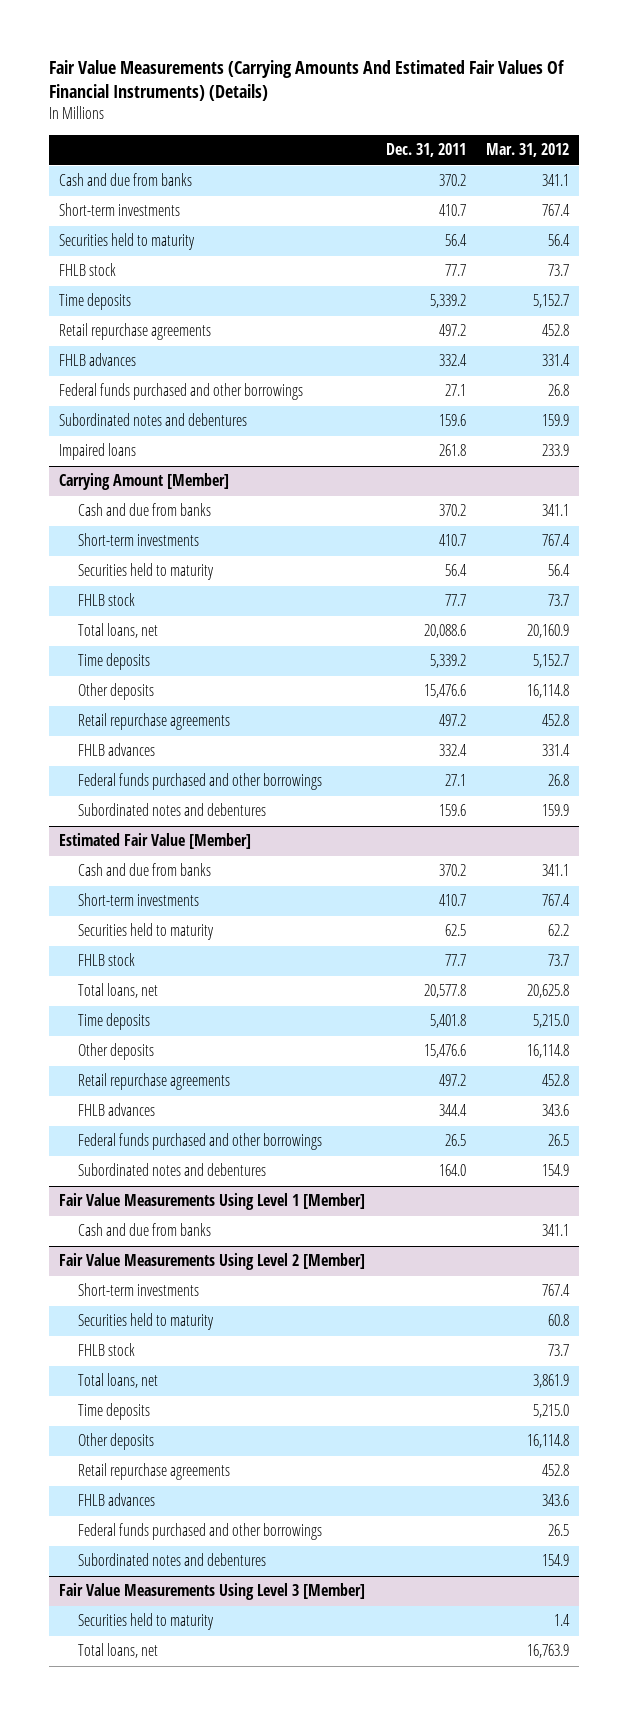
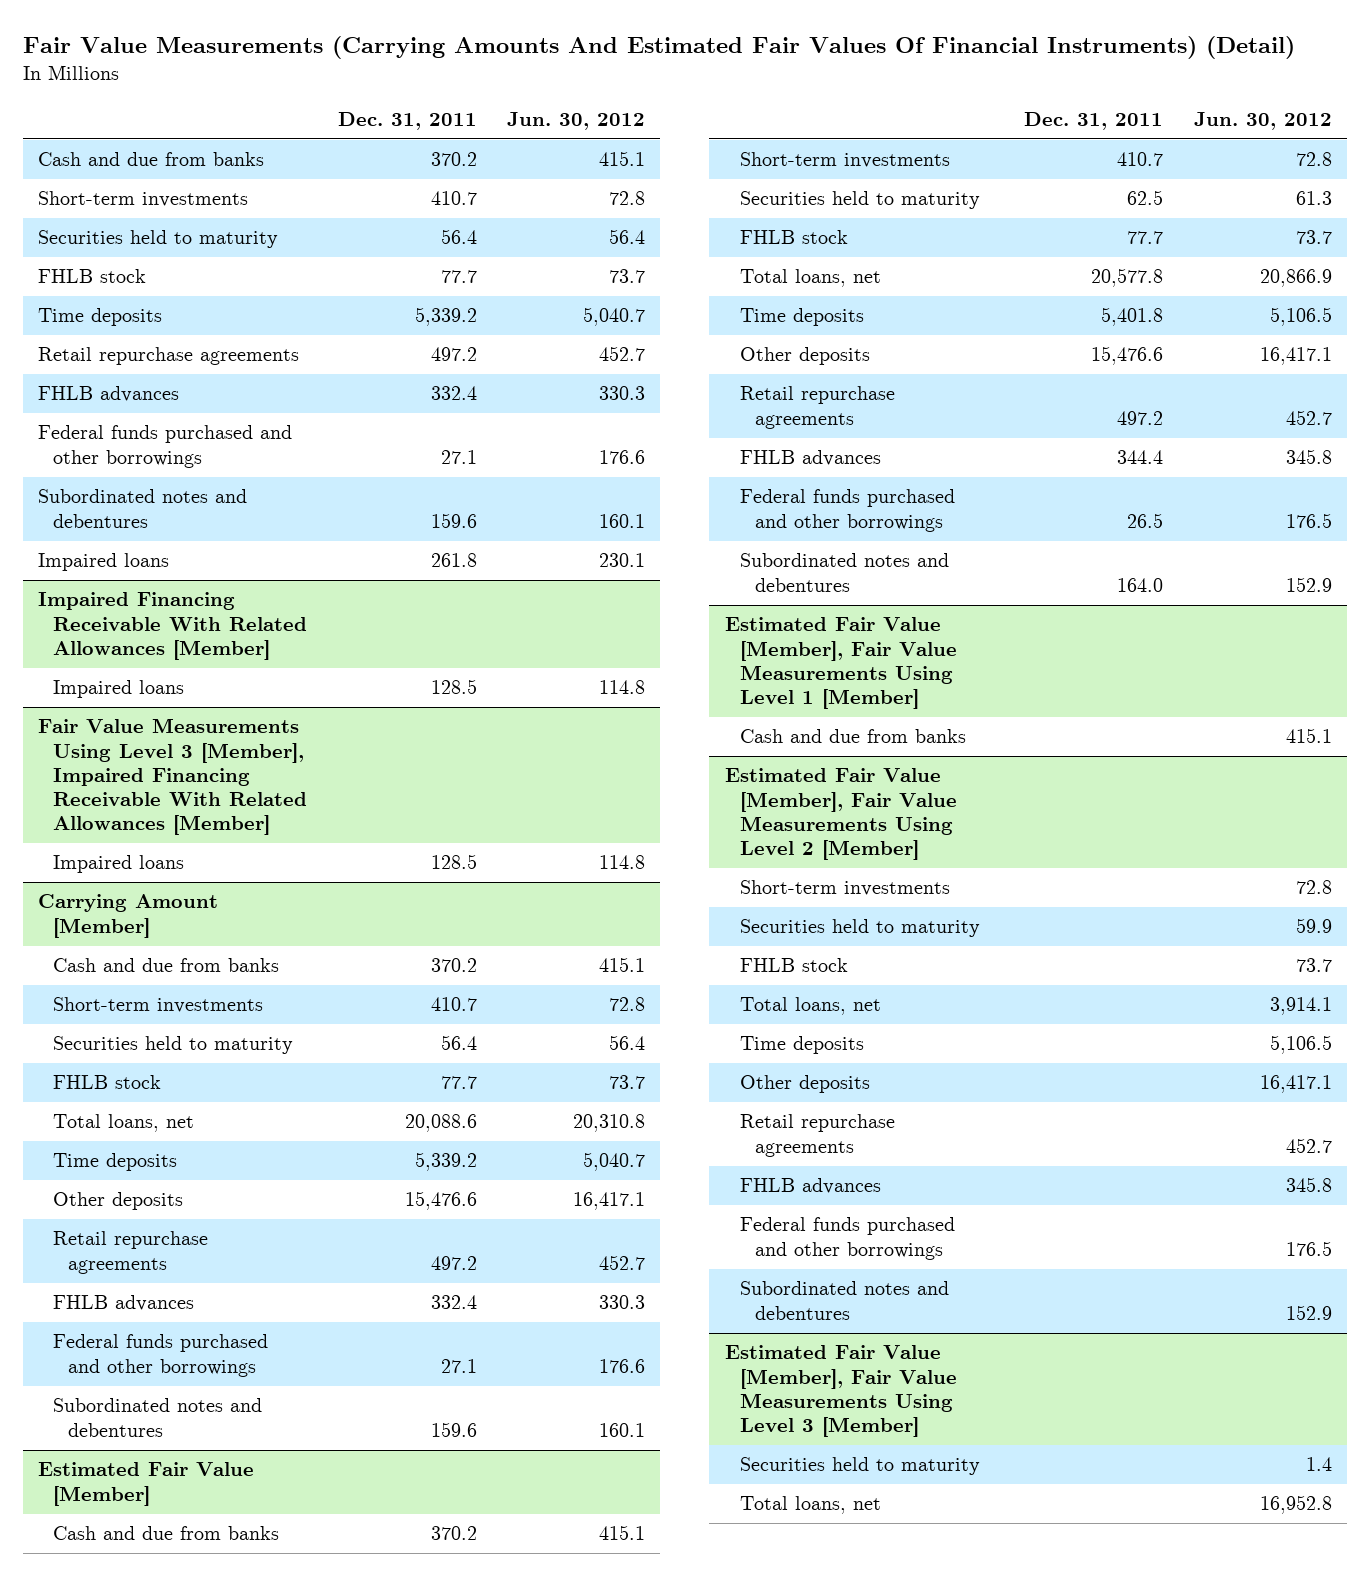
- Fair Value Measurements (Carrying Amounts And Estimated Fair Values Of Financial Instruments) (Details)
+ Fair Value Measurements (Carrying Amounts And Estimated Fair Values Of Financial Instruments) (Detail)
- | Dec. 31, 2011 | Mar. 31, 2012
+ | Dec. 31, 2011 | Jun. 30, 2012
+ Impaired Financing Receivable With Related Allowances [Member]
+ Impaired loans | 128.5 | 114.8
+ Fair Value Measurements Using Level 3 [Member], Impaired Financing Receivable With Related Allowances [Member]
+ Impaired loans | 128.5 | 114.8
- Fair Value Measurements Using Level 1 [Member]
+ Estimated Fair Value [Member], Fair Value Measurements Using Level 1 [Member]
- Fair Value Measurements Using Level 2 [Member]
+ Estimated Fair Value [Member], Fair Value Measurements Using Level 2 [Member]
- Fair Value Measurements Using Level 3 [Member]
+ Estimated Fair Value [Member], Fair Value Measurements Using Level 3 [Member]

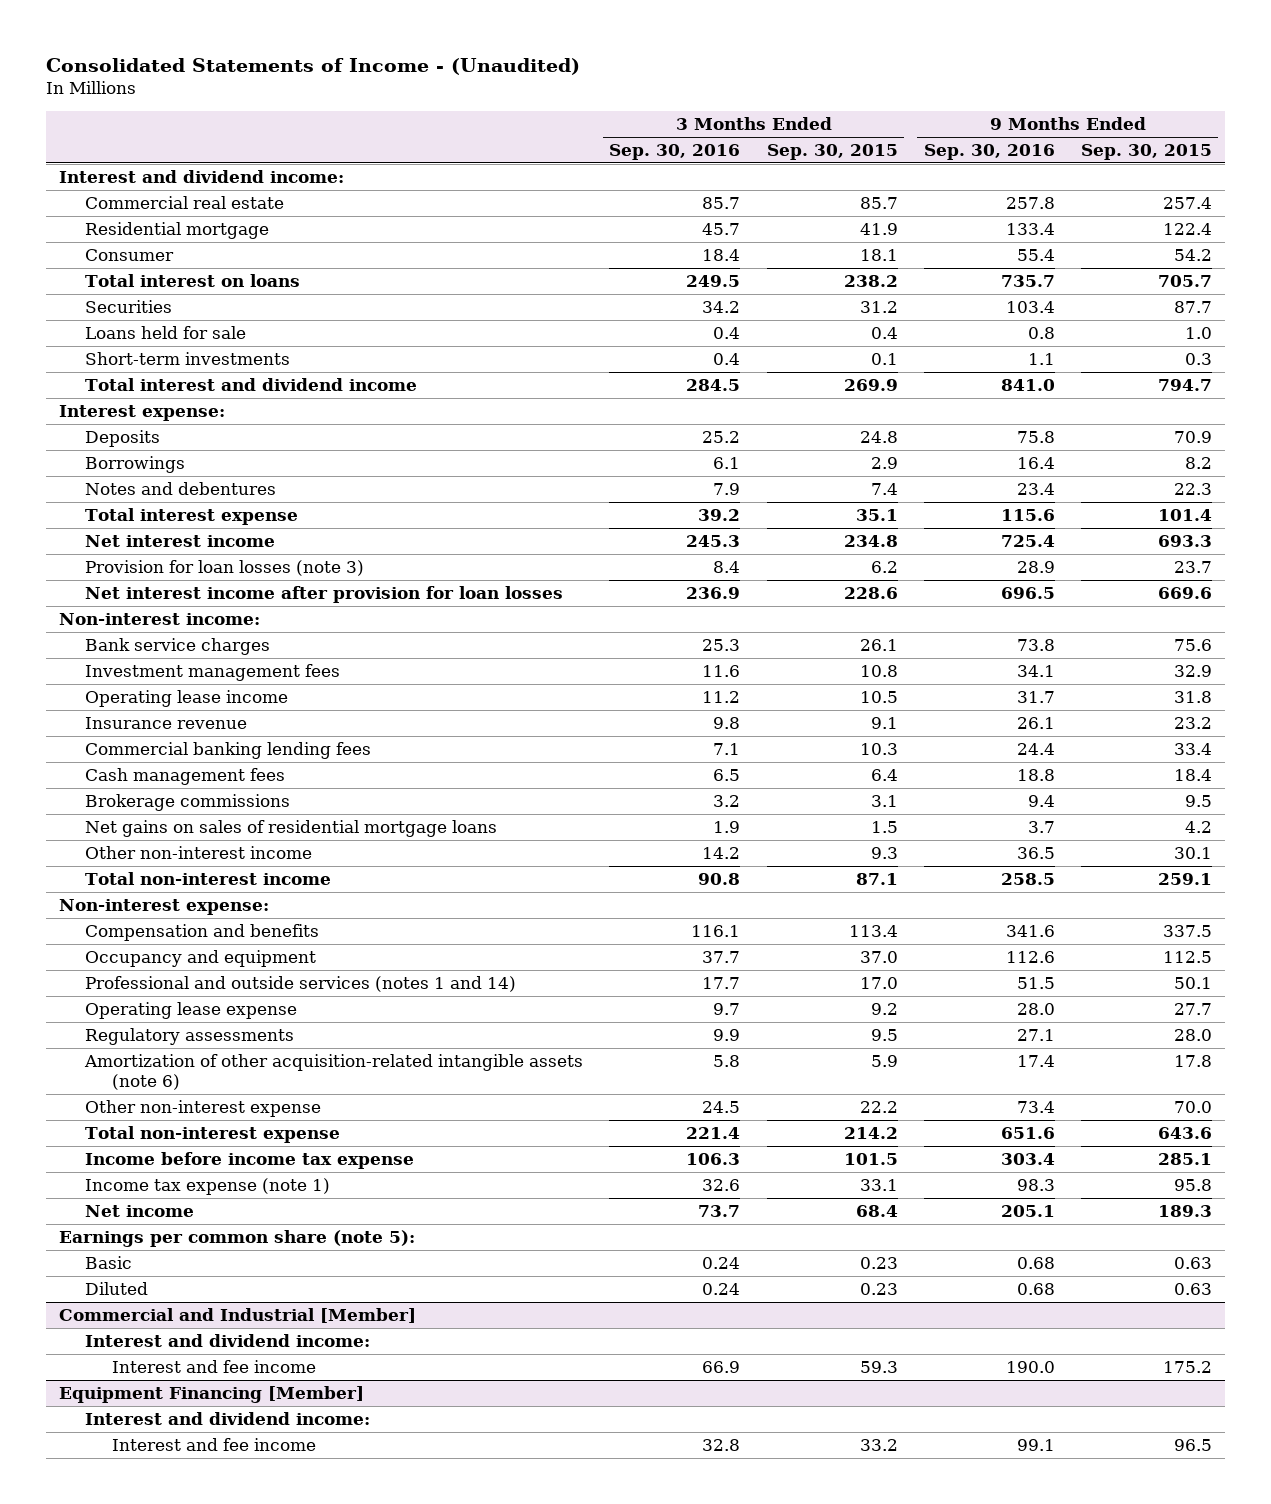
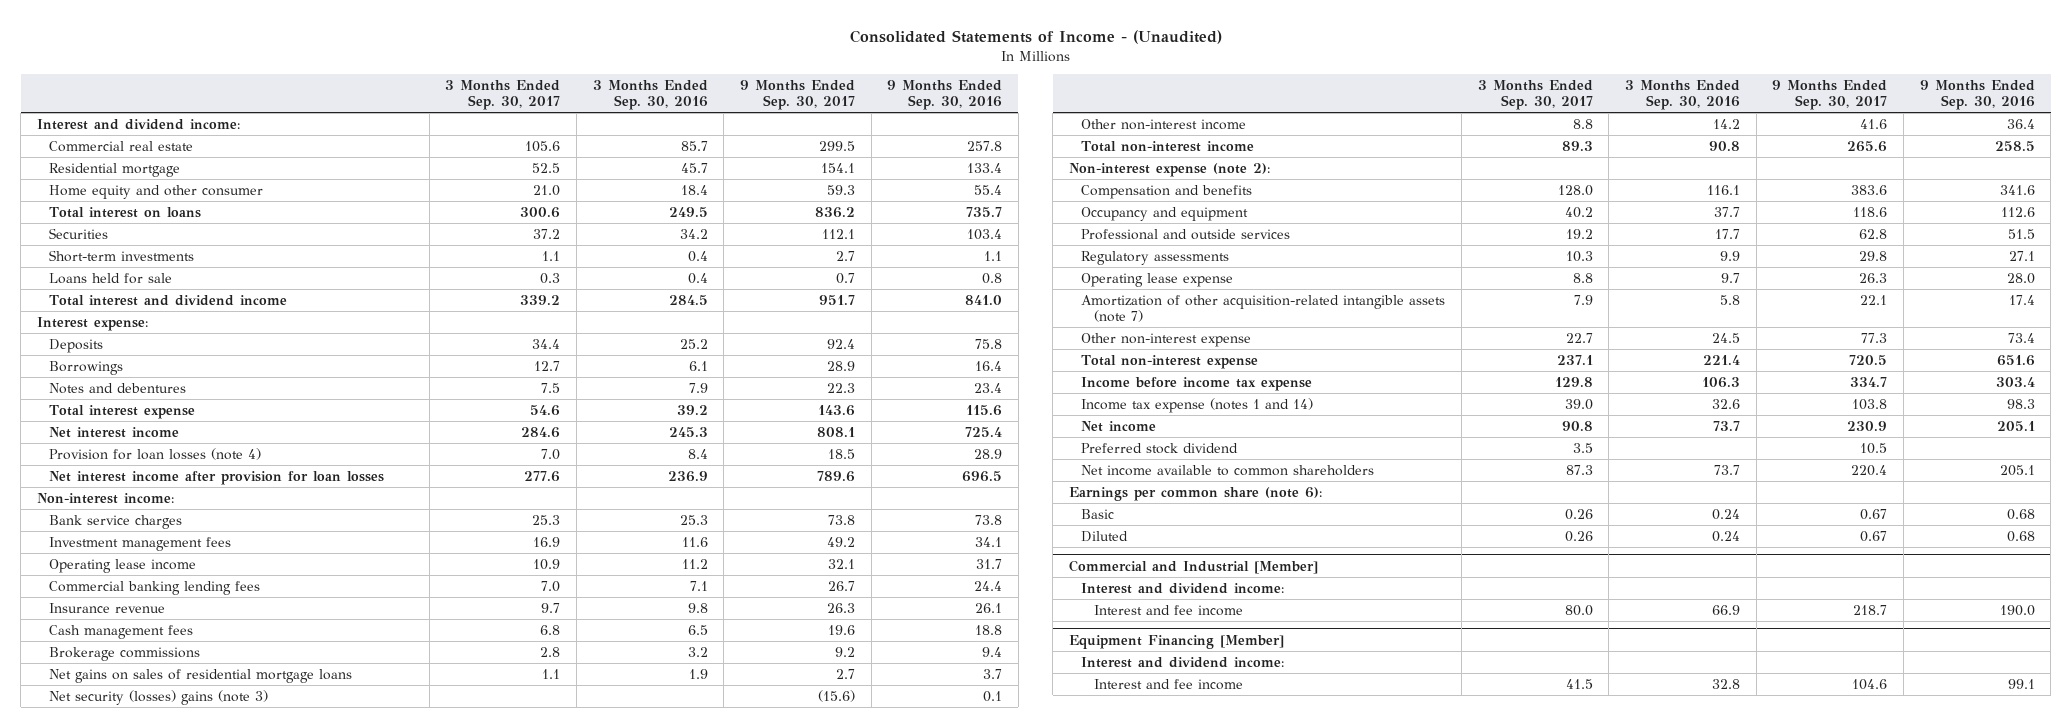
- | 3 Months Ended Sep. 30, 2016 | 3 Months Ended Sep. 30, 2015 | 9 Months Ended Sep. 30, 2016 | 9 Months Ended Sep. 30, 2015
+ | 3 Months Ended Sep. 30, 2017 | 3 Months Ended Sep. 30, 2016 | 9 Months Ended Sep. 30, 2017 | 9 Months Ended Sep. 30, 2016
- Consumer | 18.4 | 18.1 | 55.4 | 54.2
+ Home equity and other consumer | 21.0 | 18.4 | 59.3 | 55.4
moved down: Loans held for sale | 0.3 | 0.4 | 0.7 | 0.8
- Provision for loan losses (note 3) | 8.4 | 6.2 | 28.9 | 23.7
+ Provision for loan losses (note 4) | 7.0 | 8.4 | 18.5 | 28.9
moved down: Insurance revenue | 9.7 | 9.8 | 26.3 | 26.1
- Other non-interest income | 14.2 | 9.3 | 36.5 | 30.1
+ Net security (losses) gains (note 3) | | | (15.6) | 0.1
+ Other non-interest income | 8.8 | 14.2 | 41.6 | 36.4
- Non-interest expense:
+ Non-interest expense (note 2):
- Professional and outside services (notes 1 and 14) | 17.7 | 17.0 | 51.5 | 50.1
+ Professional and outside services | 19.2 | 17.7 | 62.8 | 51.5
- Amortization of other acquisition-related intangible assets (note 6) | 5.8 | 5.9 | 17.4 | 17.8
moved down: Operating lease expense | 8.8 | 9.7 | 26.3 | 28.0
+ Amortization of other acquisition-related intangible assets (note 7) | 7.9 | 5.8 | 22.1 | 17.4
- Income tax expense (note 1) | 32.6 | 33.1 | 98.3 | 95.8
+ Income tax expense (notes 1 and 14) | 39.0 | 32.6 | 103.8 | 98.3
- Earnings per common share (note 5):
+ Preferred stock dividend | 3.5 | | 10.5 |
+ Net income available to common shareholders | 87.3 | 73.7 | 220.4 | 205.1
+ Earnings per common share (note 6):

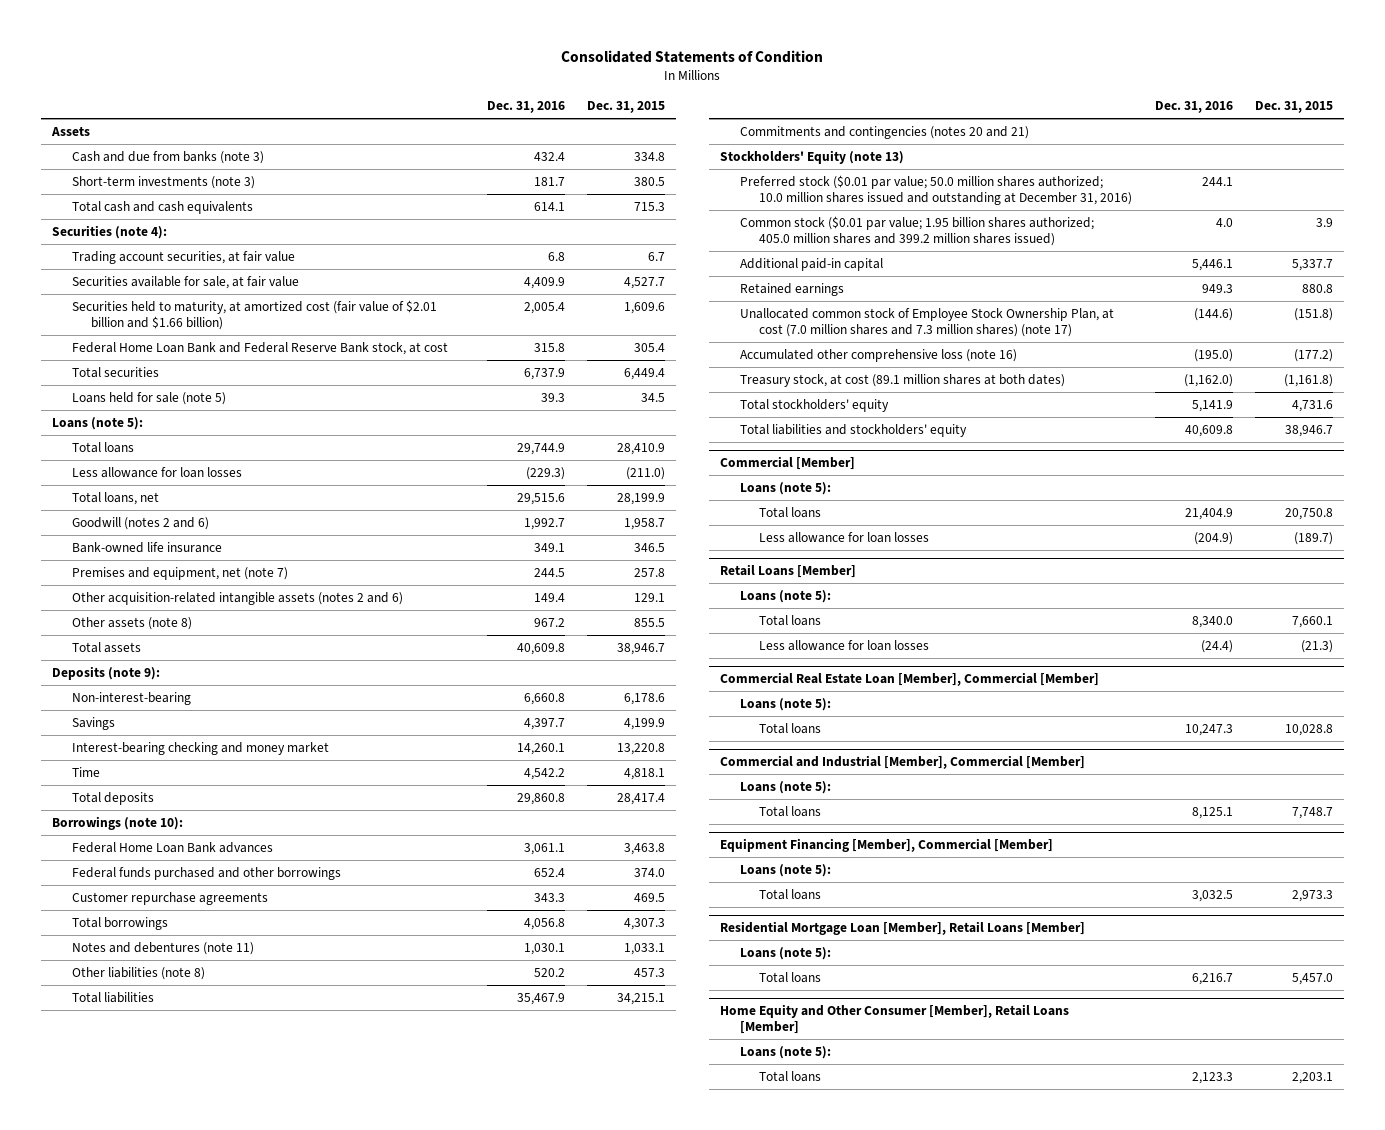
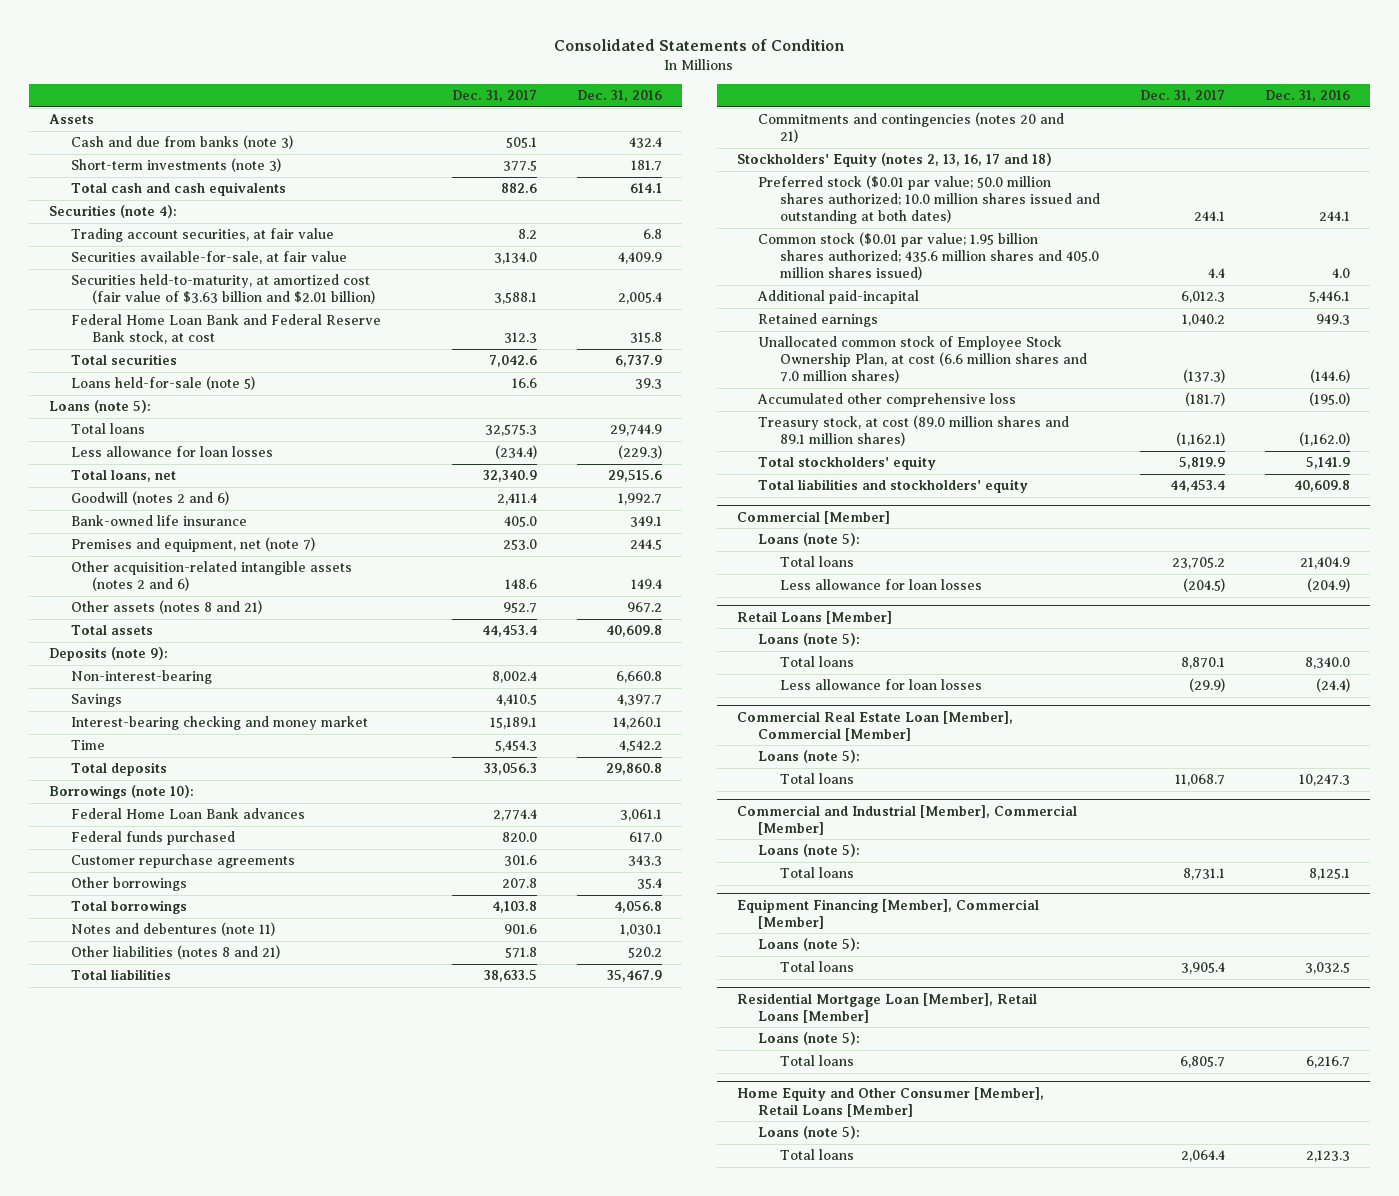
- | Dec. 31, 2016 | Dec. 31, 2015
+ | Dec. 31, 2017 | Dec. 31, 2016
- Securities available for sale, at fair value | 4,409.9 | 4,527.7
- Securities held to maturity, at amortized cost (fair value of $2.01 billion and $1.66 billion) | 2,005.4 | 1,609.6
+ Securities available-for-sale, at fair value | 3,134.0 | 4,409.9
+ Securities held-to-maturity, at amortized cost (fair value of $3.63 billion and $2.01 billion) | 3,588.1 | 2,005.4
- Loans held for sale (note 5) | 39.3 | 34.5
+ Loans held-for-sale (note 5) | 16.6 | 39.3
- Other assets (note 8) | 967.2 | 855.5
+ Other assets (notes 8 and 21) | 952.7 | 967.2
- Federal funds purchased and other borrowings | 652.4 | 374.0
+ Federal funds purchased | 820.0 | 617.0
+ Other borrowings | 207.8 | 35.4
- Other liabilities (note 8) | 520.2 | 457.3
+ Other liabilities (notes 8 and 21) | 571.8 | 520.2
- Stockholders' Equity (note 13)
- Preferred stock ($0.01 par value; 50.0 million shares authorized; 10.0 million shares issued and outstanding at December 31, 2016) | 244.1 |
- Common stock ($0.01 par value; 1.95 billion shares authorized; 405.0 million shares and 399.2 million shares issued) | 4.0 | 3.9
- Additional paid-in capital | 5,446.1 | 5,337.7
+ Stockholders' Equity (notes 2, 13, 16, 17 and 18)
+ Preferred stock ($0.01 par value; 50.0 million shares authorized; 10.0 million shares issued and outstanding at both dates) | 244.1 | 244.1
+ Common stock ($0.01 par value; 1.95 billion shares authorized; 435.6 million shares and 405.0 million shares issued) | 4.4 | 4.0
+ Additional paid-incapital | 6,012.3 | 5,446.1
- Unallocated common stock of Employee Stock Ownership Plan, at cost (7.0 million shares and 7.3 million shares) (note 17) | (144.6) | (151.8)
- Accumulated other comprehensive loss (note 16) | (195.0) | (177.2)
- Treasury stock, at cost (89.1 million shares at both dates) | (1,162.0) | (1,161.8)
+ Unallocated common stock of Employee Stock Ownership Plan, at cost (6.6 million shares and 7.0 million shares) | (137.3) | (144.6)
+ Accumulated other comprehensive loss | (181.7) | (195.0)
+ Treasury stock, at cost (89.0 million shares and 89.1 million shares) | (1,162.1) | (1,162.0)

